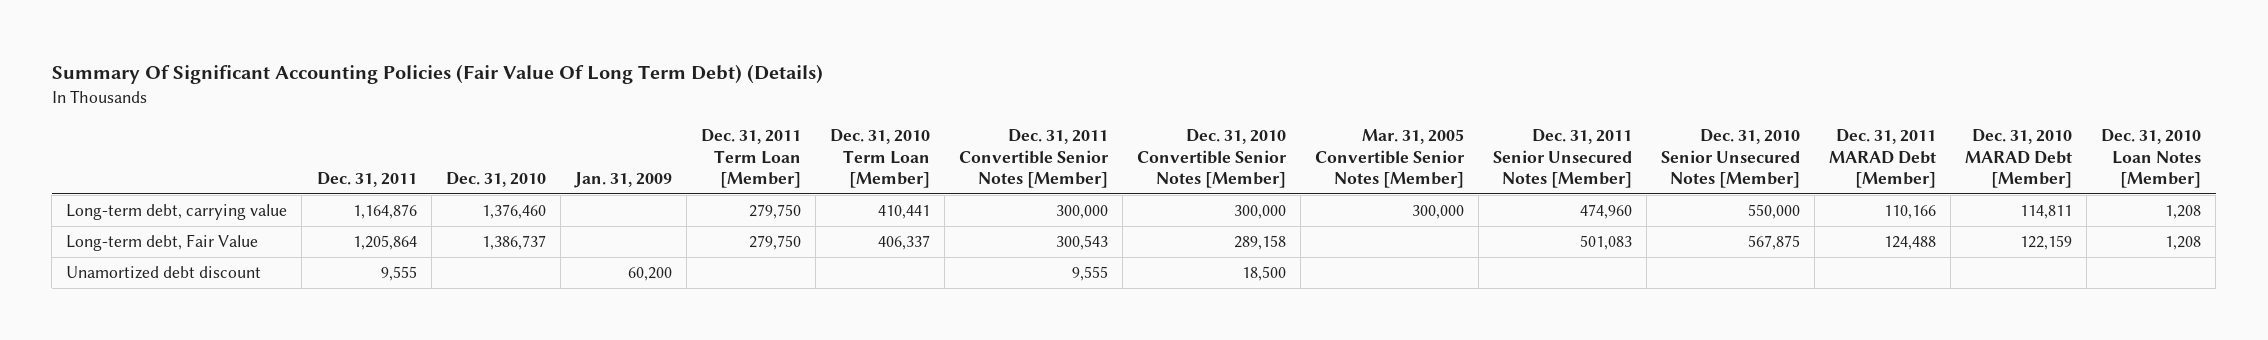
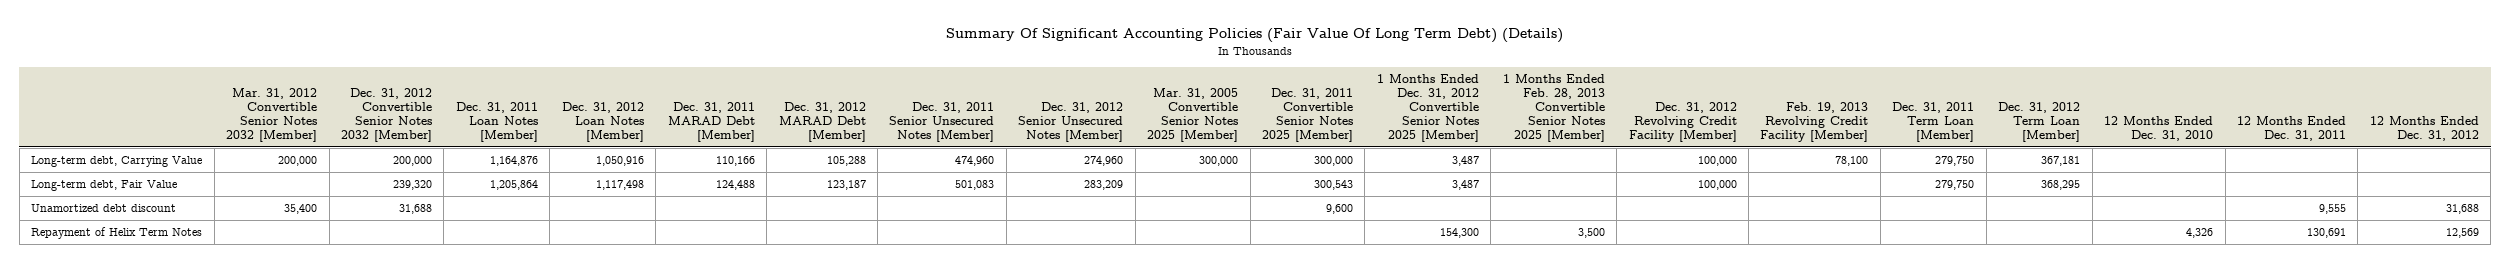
- | Dec. 31, 2011 | Dec. 31, 2010 | Jan. 31, 2009 | Dec. 31, 2011 Term Loan [Member] | Dec. 31, 2010 Term Loan [Member] | Dec. 31, 2011 Convertible Senior Notes [Member] | Dec. 31, 2010 Convertible Senior Notes [Member] | Mar. 31, 2005 Convertible Senior Notes [Member] | Dec. 31, 2011 Senior Unsecured Notes [Member] | Dec. 31, 2010 Senior Unsecured Notes [Member] | Dec. 31, 2011 MARAD Debt [Member] | Dec. 31, 2010 MARAD Debt [Member] | Dec. 31, 2010 Loan Notes [Member]
+ | Mar. 31, 2012 Convertible Senior Notes 2032 [Member] | Dec. 31, 2012 Convertible Senior Notes 2032 [Member] | Dec. 31, 2011 Loan Notes [Member] | Dec. 31, 2012 Loan Notes [Member] | Dec. 31, 2011 MARAD Debt [Member] | Dec. 31, 2012 MARAD Debt [Member] | Dec. 31, 2011 Senior Unsecured Notes [Member] | Dec. 31, 2012 Senior Unsecured Notes [Member] | Mar. 31, 2005 Convertible Senior Notes 2025 [Member] | Dec. 31, 2011 Convertible Senior Notes 2025 [Member] | 1 Months Ended Dec. 31, 2012 Convertible Senior Notes 2025 [Member] | 1 Months Ended Feb. 28, 2013 Convertible Senior Notes 2025 [Member] | Dec. 31, 2012 Revolving Credit Facility [Member] | Feb. 19, 2013 Revolving Credit Facility [Member] | Dec. 31, 2011 Term Loan [Member] | Dec. 31, 2012 Term Loan [Member] | 12 Months Ended Dec. 31, 2010 | 12 Months Ended Dec. 31, 2011 | 12 Months Ended Dec. 31, 2012
- Long-term debt, carrying value | 1,164,876 | 1,376,460 | | 279,750 | 410,441 | 300,000 | 300,000 | 300,000 | 474,960 | 550,000 | 110,166 | 114,811 | 1,208
+ Long-term debt, Carrying Value | 200,000 | 200,000 | 1,164,876 | 1,050,916 | 110,166 | 105,288 | 474,960 | 274,960 | 300,000 | 300,000 | 3,487 | | 100,000 | 78,100 | 279,750 | 367,181 | | |
+ Repayment of Helix Term Notes | | | | | | | | | | | 154,300 | 3,500 | | | | | 4,326 | 130,691 | 12,569

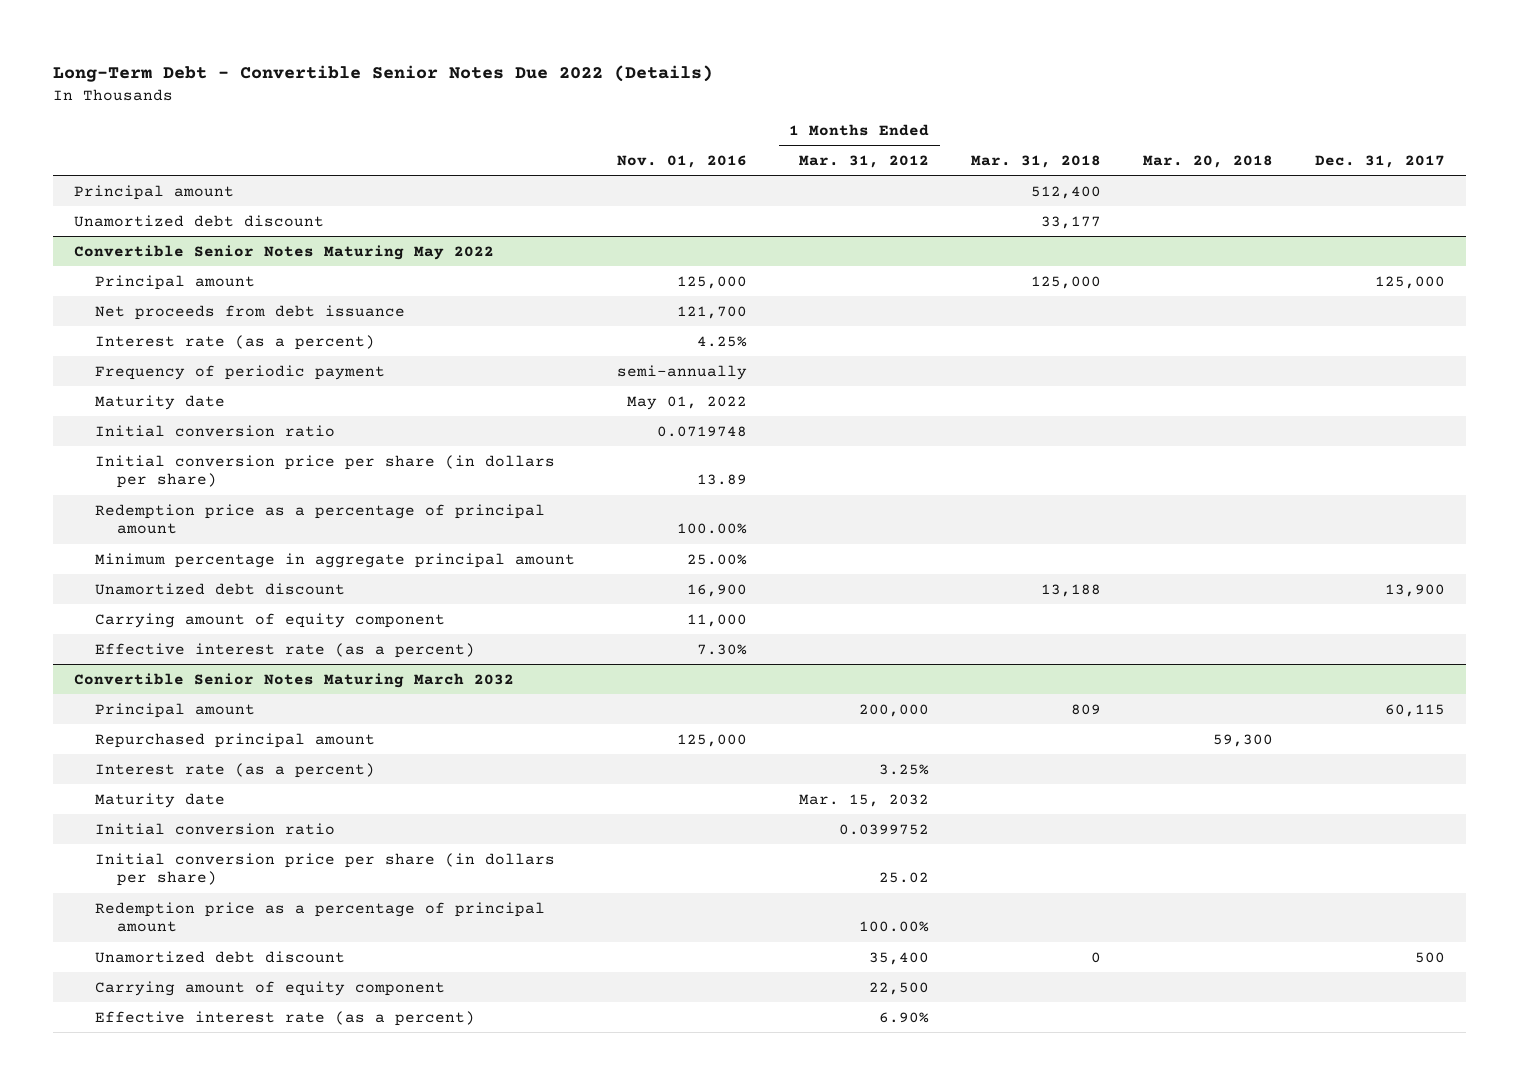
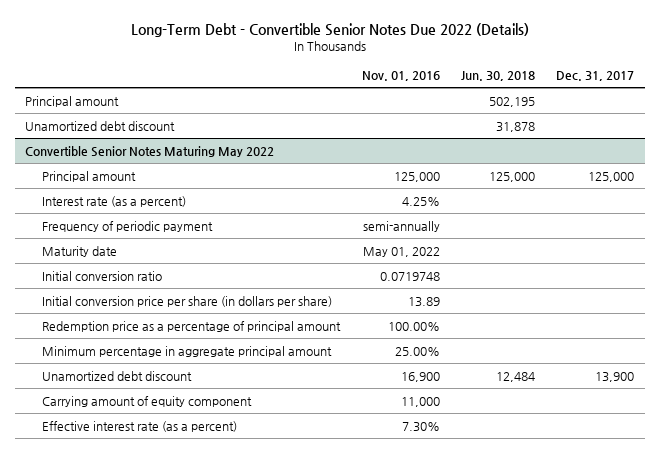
- | Nov. 01, 2016 | 1 Months Ended Mar. 31, 2012 | Mar. 31, 2018 | Mar. 20, 2018 | Dec. 31, 2017
+ | Nov. 01, 2016 | Jun. 30, 2018 | Dec. 31, 2017
@ Convertible Senior Notes Maturing May 2022
- Net proceeds from debt issuance | 121,700 | | | |
- Convertible Senior Notes Maturing March 2032
- Principal amount | | 200,000 | 809 | | 60,115
- Repurchased principal amount | 125,000 | | | 59,300 |
- Interest rate (as a percent) | | 3.25% | | |
- Maturity date | | Mar. 15, 2032 | | |
- Initial conversion ratio | | 0.0399752 | | |
- Initial conversion price per share (in dollars per share) | | 25.02 | | |
- Redemption price as a percentage of principal amount | | 100.00% | | |
- Unamortized debt discount | | 35,400 | 0 | | 500
- Carrying amount of equity component | | 22,500 | | |
- Effective interest rate (as a percent) | | 6.90% | | |

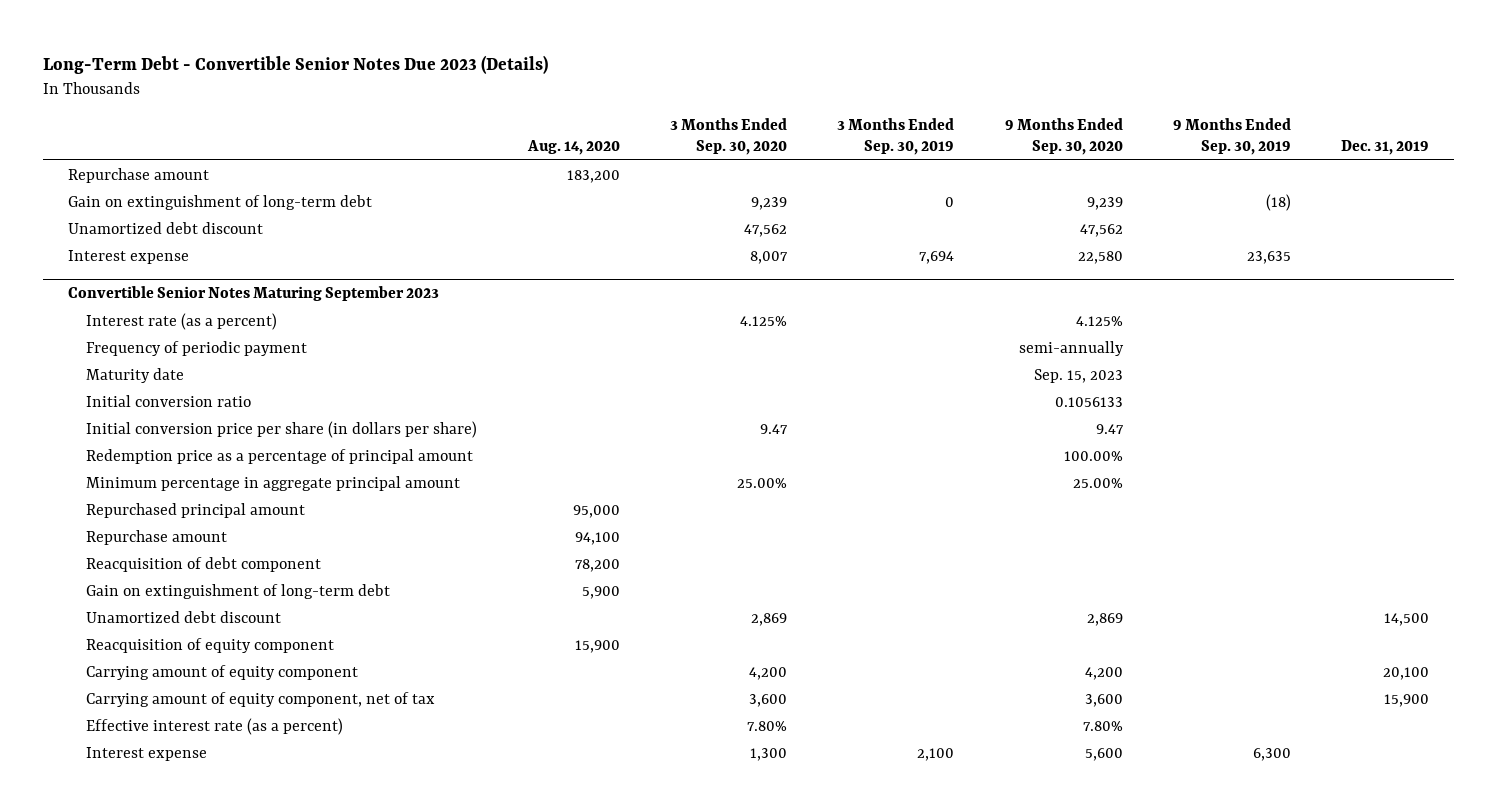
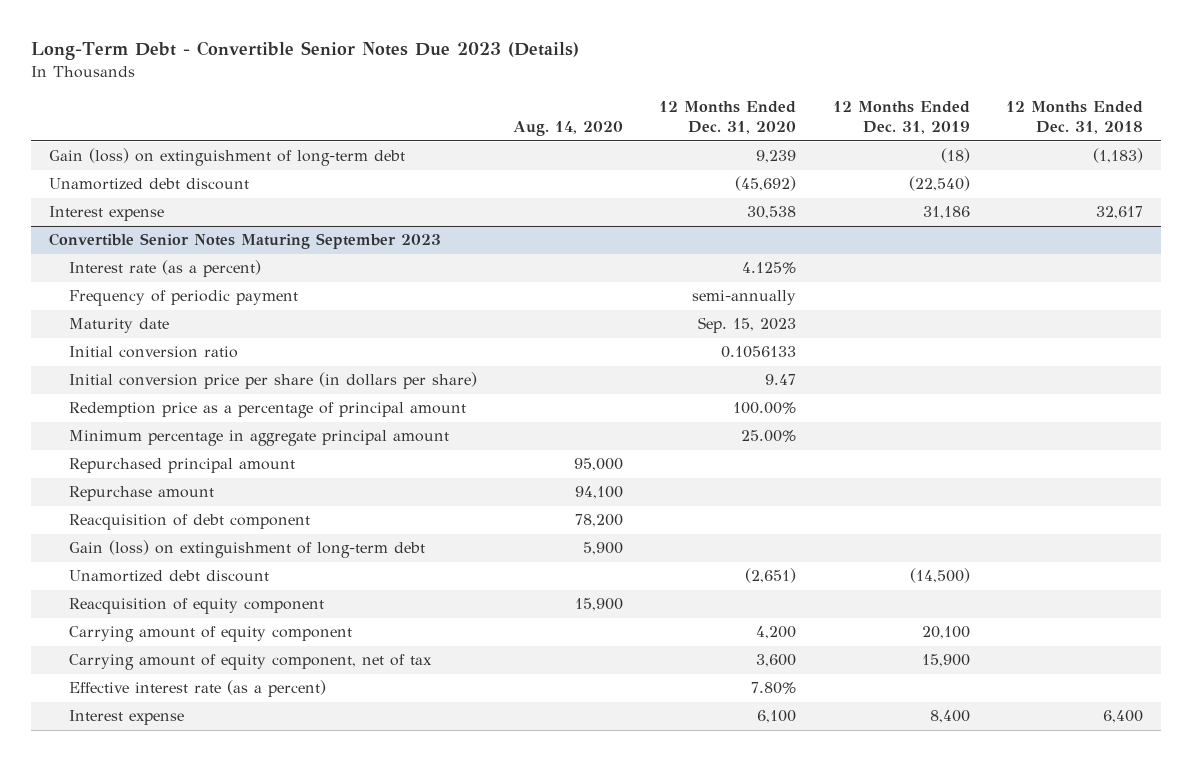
- | Aug. 14, 2020 | 3 Months Ended Sep. 30, 2020 | 3 Months Ended Sep. 30, 2019 | 9 Months Ended Sep. 30, 2020 | 9 Months Ended Sep. 30, 2019 | Dec. 31, 2019
+ | Aug. 14, 2020 | 12 Months Ended Dec. 31, 2020 | 12 Months Ended Dec. 31, 2019 | 12 Months Ended Dec. 31, 2018
- Repurchase amount | 183,200 | | | | |
- Gain on extinguishment of long-term debt | | 9,239 | 0 | 9,239 | (18) |
+ Gain (loss) on extinguishment of long-term debt | | 9,239 | (18) | (1,183)
@ Convertible Senior Notes Maturing September 2023
- Gain on extinguishment of long-term debt | 5,900 | | | | |
+ Gain (loss) on extinguishment of long-term debt | 5,900 | | |

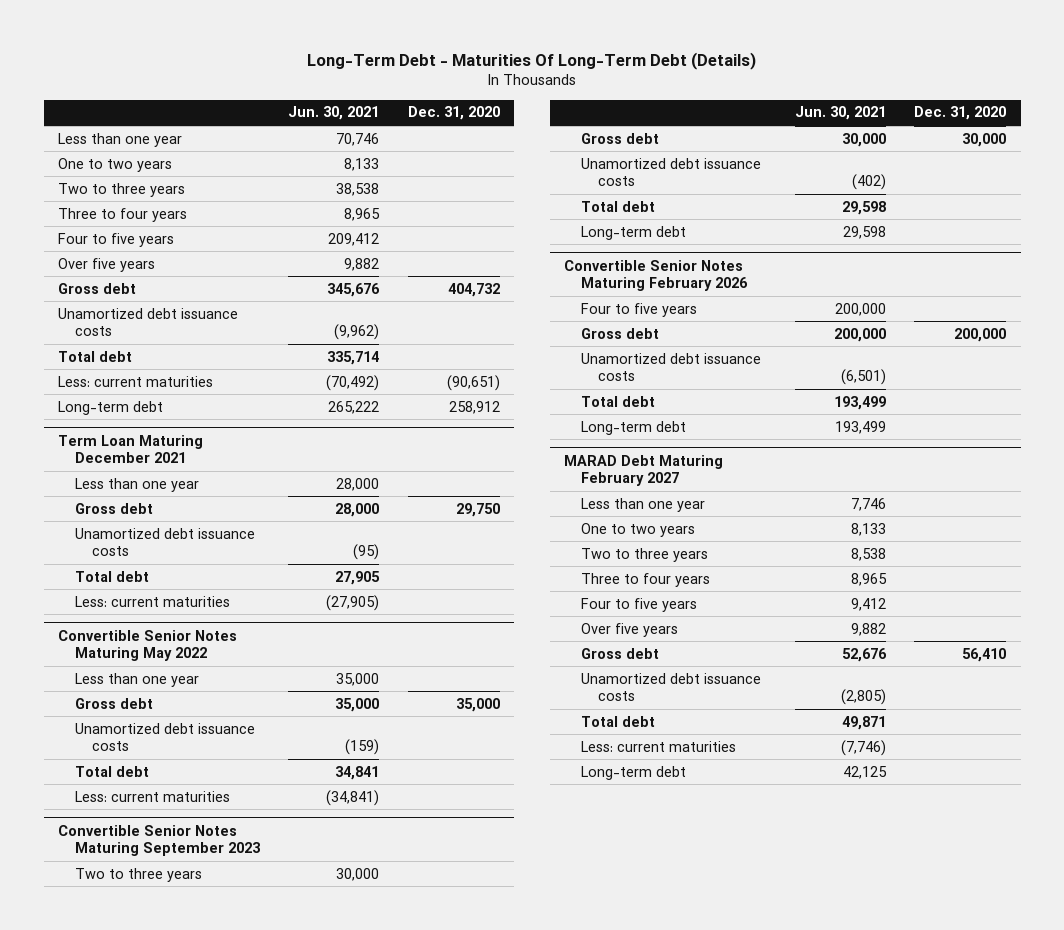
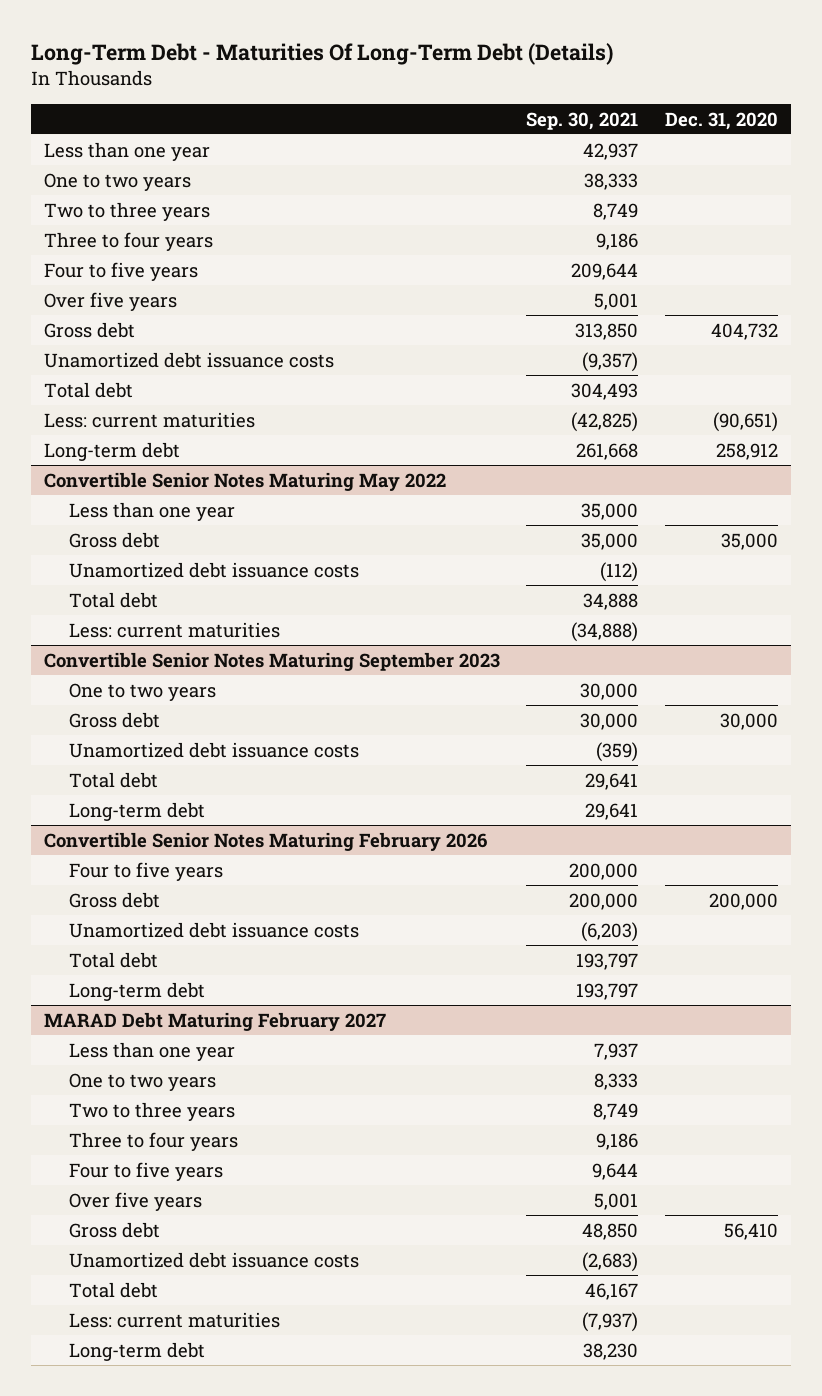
- | Jun. 30, 2021 | Dec. 31, 2020
+ | Sep. 30, 2021 | Dec. 31, 2020
- Term Loan Maturing December 2021
- Less than one year | 28,000 |
- Gross debt | 28,000 | 29,750
- Unamortized debt issuance costs | (95) |
- Total debt | 27,905 |
- Less: current maturities | (27,905) |
@ Convertible Senior Notes Maturing September 2023
- Two to three years | 30,000 |
+ One to two years | 30,000 |

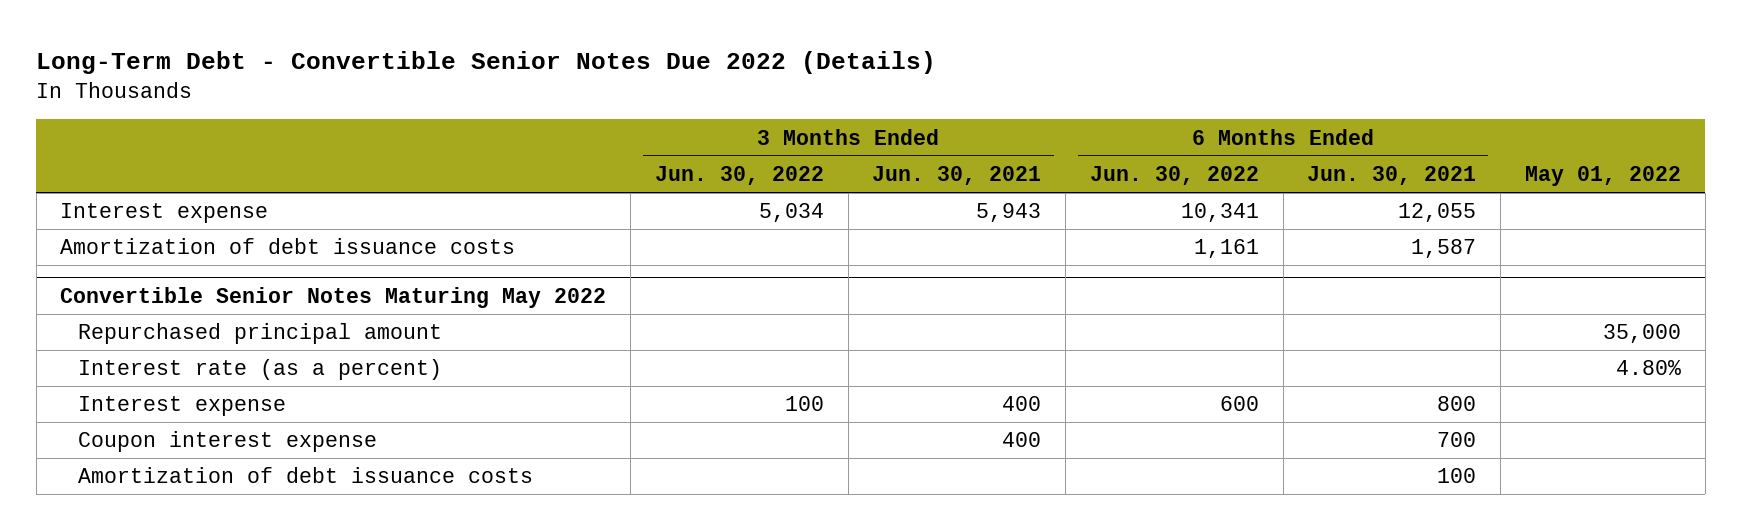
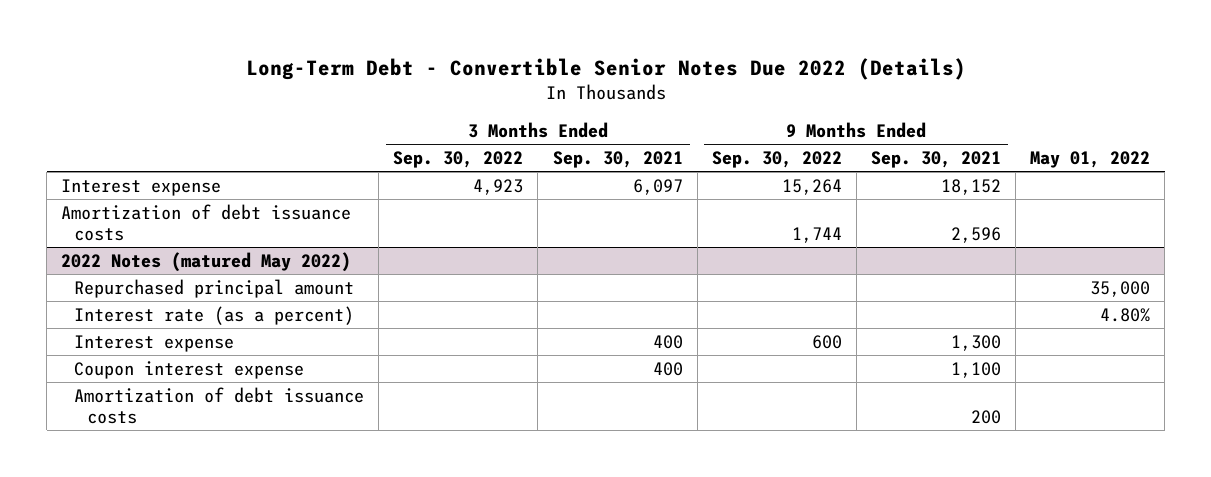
- | 3 Months Ended Jun. 30, 2022 | 3 Months Ended Jun. 30, 2021 | 6 Months Ended Jun. 30, 2022 | 6 Months Ended Jun. 30, 2021 | May 01, 2022
+ | 3 Months Ended Sep. 30, 2022 | 3 Months Ended Sep. 30, 2021 | 9 Months Ended Sep. 30, 2022 | 9 Months Ended Sep. 30, 2021 | May 01, 2022
- Convertible Senior Notes Maturing May 2022
+ 2022 Notes (matured May 2022)

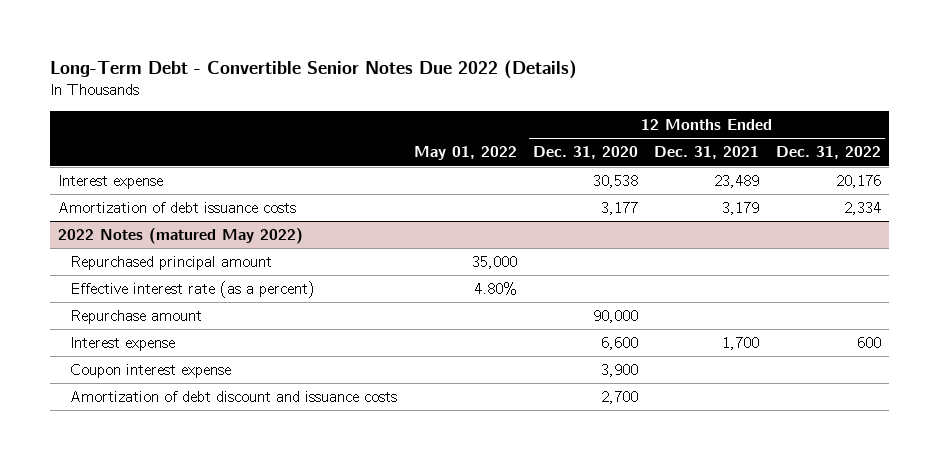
- | 3 Months Ended Sep. 30, 2022 | 3 Months Ended Sep. 30, 2021 | 9 Months Ended Sep. 30, 2022 | 9 Months Ended Sep. 30, 2021 | May 01, 2022
+ | May 01, 2022 | 12 Months Ended Dec. 31, 2020 | 12 Months Ended Dec. 31, 2021 | 12 Months Ended Dec. 31, 2022
@ 2022 Notes (matured May 2022)
- Interest rate (as a percent) | | | | | 4.80%
+ Effective interest rate (as a percent) | 4.80% | | |
+ Repurchase amount | | 90,000 | |
- Amortization of debt issuance costs | | | | 200 |
+ Amortization of debt discount and issuance costs | | 2,700 | |

